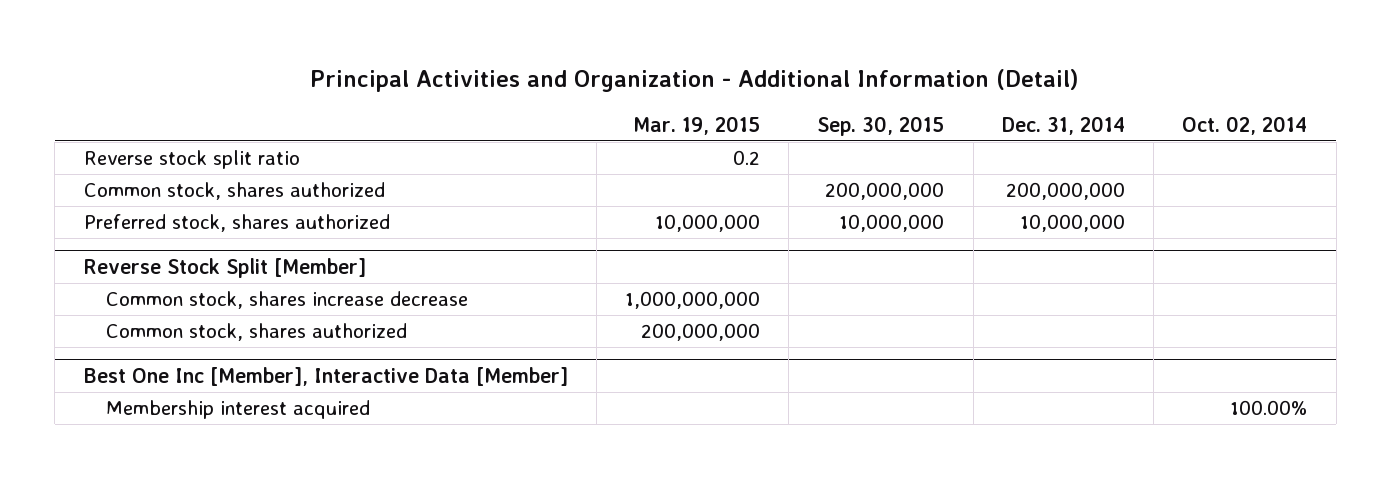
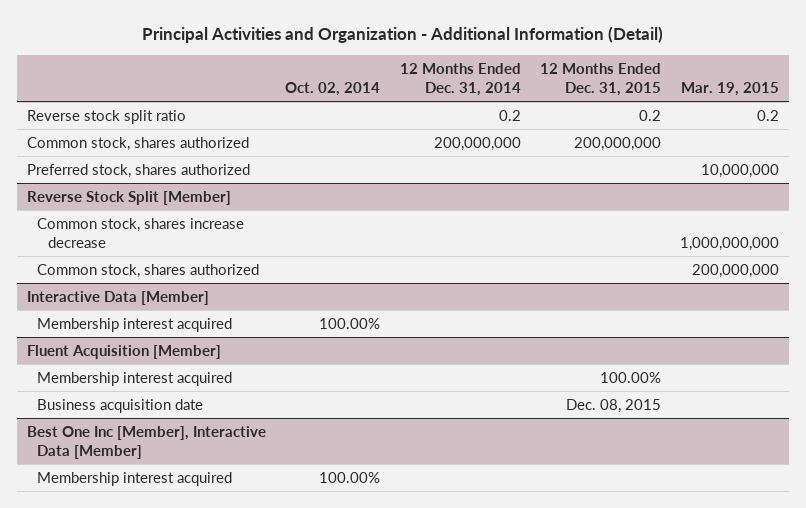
- | Mar. 19, 2015 | Sep. 30, 2015 | Dec. 31, 2014 | Oct. 02, 2014
+ | Oct. 02, 2014 | 12 Months Ended Dec. 31, 2014 | 12 Months Ended Dec. 31, 2015 | Mar. 19, 2015
+ Interactive Data [Member]
+ Membership interest acquired | 100.00% | | |
+ Fluent Acquisition [Member]
+ Membership interest acquired | | | 100.00% |
+ Business acquisition date | | | Dec. 08, 2015 |

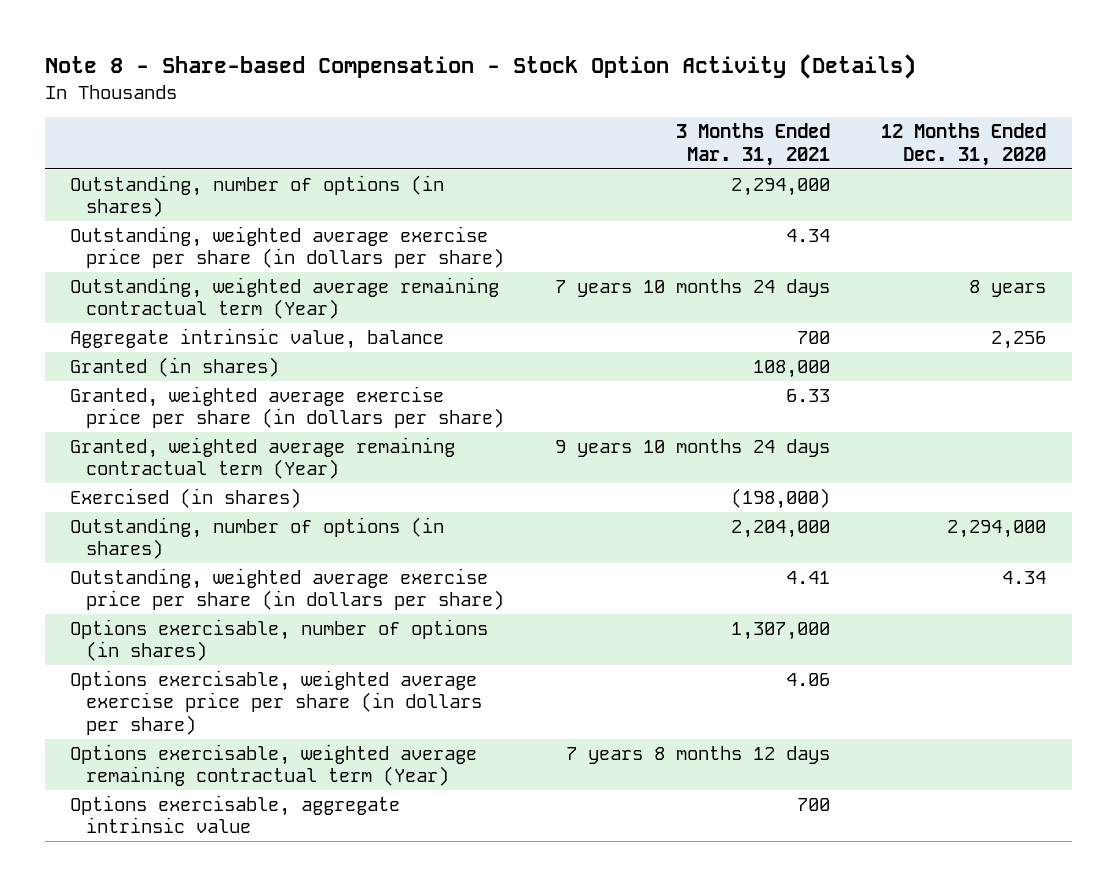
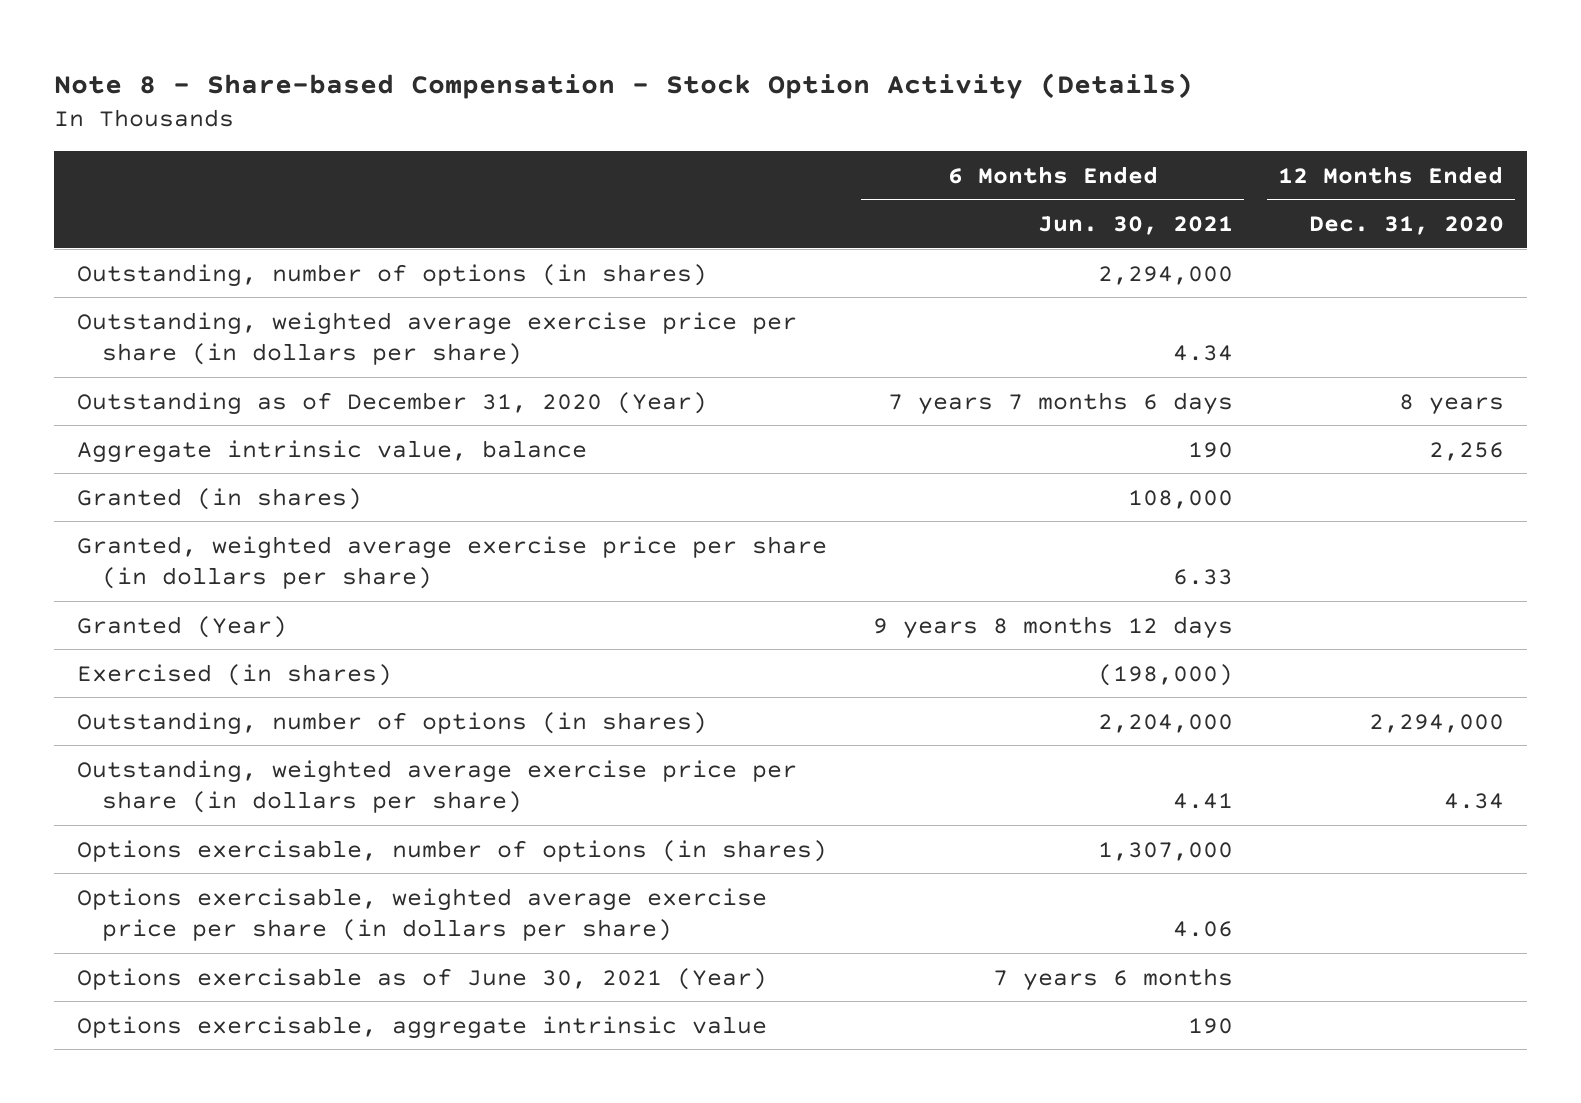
- | 3 Months Ended Mar. 31, 2021 | 12 Months Ended Dec. 31, 2020
+ | 6 Months Ended Jun. 30, 2021 | 12 Months Ended Dec. 31, 2020
- Outstanding, weighted average remaining contractual term (Year) | 7 years 10 months 24 days | 8 years
+ Outstanding as of December 31, 2020 (Year) | 7 years 7 months 6 days | 8 years
- Granted, weighted average remaining contractual term (Year) | 9 years 10 months 24 days |
+ Granted (Year) | 9 years 8 months 12 days |
- Options exercisable, weighted average remaining contractual term (Year) | 7 years 8 months 12 days |
+ Options exercisable as of June 30, 2021 (Year) | 7 years 6 months |

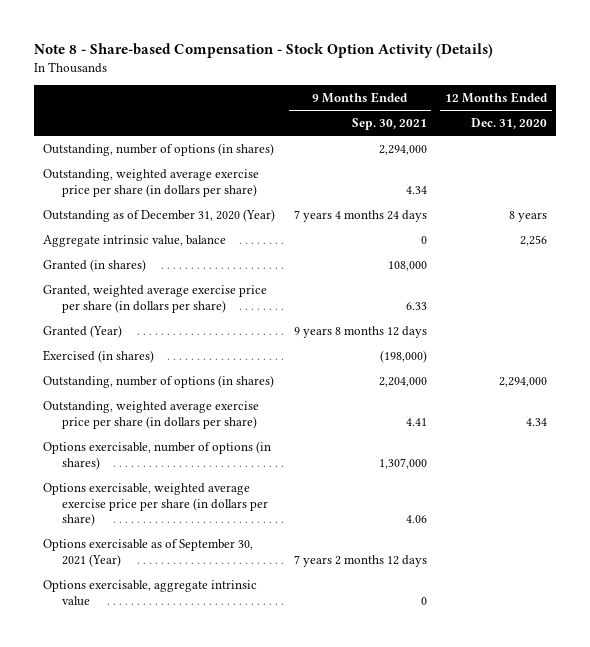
- | 6 Months Ended Jun. 30, 2021 | 12 Months Ended Dec. 31, 2020
+ | 9 Months Ended Sep. 30, 2021 | 12 Months Ended Dec. 31, 2020
- Options exercisable as of June 30, 2021 (Year) | 7 years 6 months |
+ Options exercisable as of September 30, 2021 (Year) | 7 years 2 months 12 days |

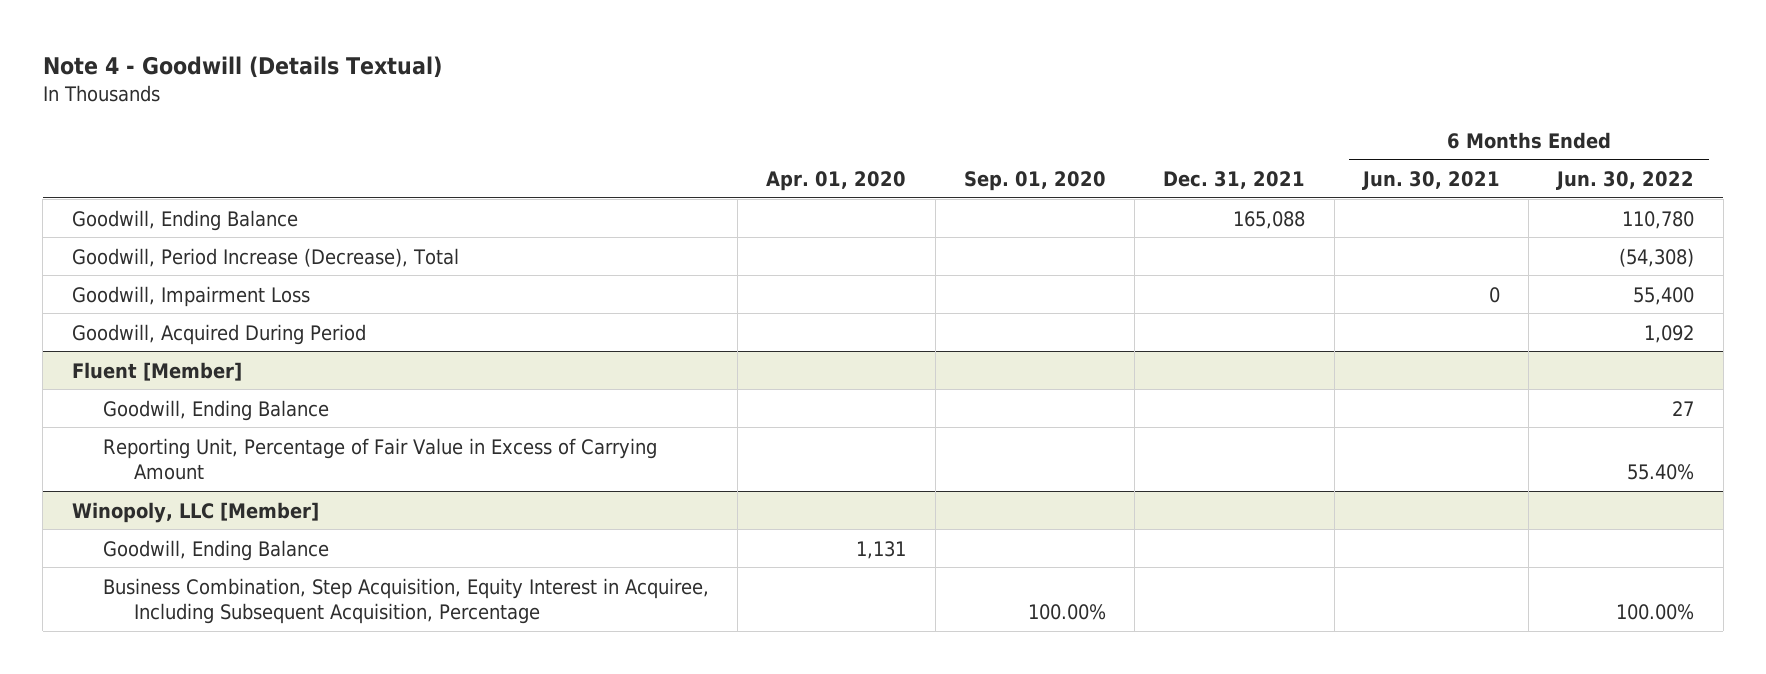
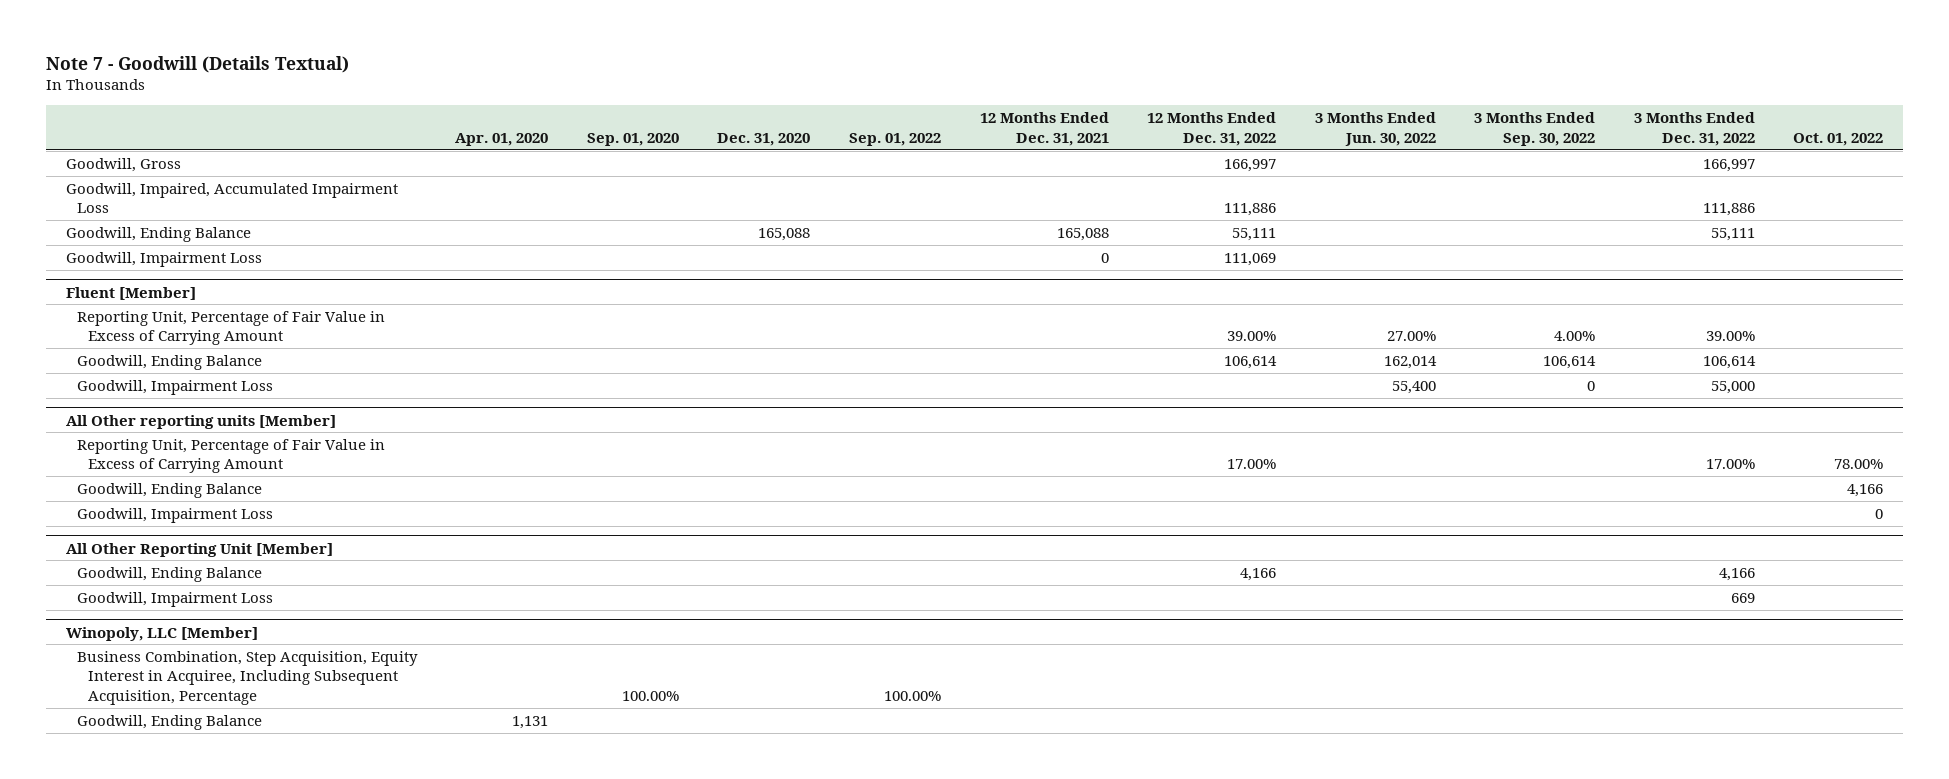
- Note 4 - Goodwill (Details Textual)
+ Note 7 - Goodwill (Details Textual)
- | Apr. 01, 2020 | Sep. 01, 2020 | Dec. 31, 2021 | 6 Months Ended Jun. 30, 2021 | 6 Months Ended Jun. 30, 2022
+ | Apr. 01, 2020 | Sep. 01, 2020 | Dec. 31, 2020 | Sep. 01, 2022 | 12 Months Ended Dec. 31, 2021 | 12 Months Ended Dec. 31, 2022 | 3 Months Ended Jun. 30, 2022 | 3 Months Ended Sep. 30, 2022 | 3 Months Ended Dec. 31, 2022 | Oct. 01, 2022
+ Goodwill, Gross | | | | | | 166,997 | | | 166,997 |
+ Goodwill, Impaired, Accumulated Impairment Loss | | | | | | 111,886 | | | 111,886 |
- Goodwill, Period Increase (Decrease), Total | | | | | (54,308)
- Goodwill, Acquired During Period | | | | | 1,092
@ Fluent [Member]
moved down: Goodwill, Ending Balance | | | | | | 106,614 | 162,014 | 106,614 | 106,614 |
+ Goodwill, Impairment Loss | | | | | | | 55,400 | 0 | 55,000 |
+ All Other reporting units [Member]
+ Reporting Unit, Percentage of Fair Value in Excess of Carrying Amount | | | | | | 17.00% | | | 17.00% | 78.00%
+ Goodwill, Ending Balance | | | | | | | | | | 4,166
+ Goodwill, Impairment Loss | | | | | | | | | | 0
+ All Other Reporting Unit [Member]
+ Goodwill, Ending Balance | | | | | | 4,166 | | | 4,166 |
+ Goodwill, Impairment Loss | | | | | | | | | 669 |
@ Winopoly, LLC [Member]
moved down: Goodwill, Ending Balance | 1,131 | | | | | | | | |

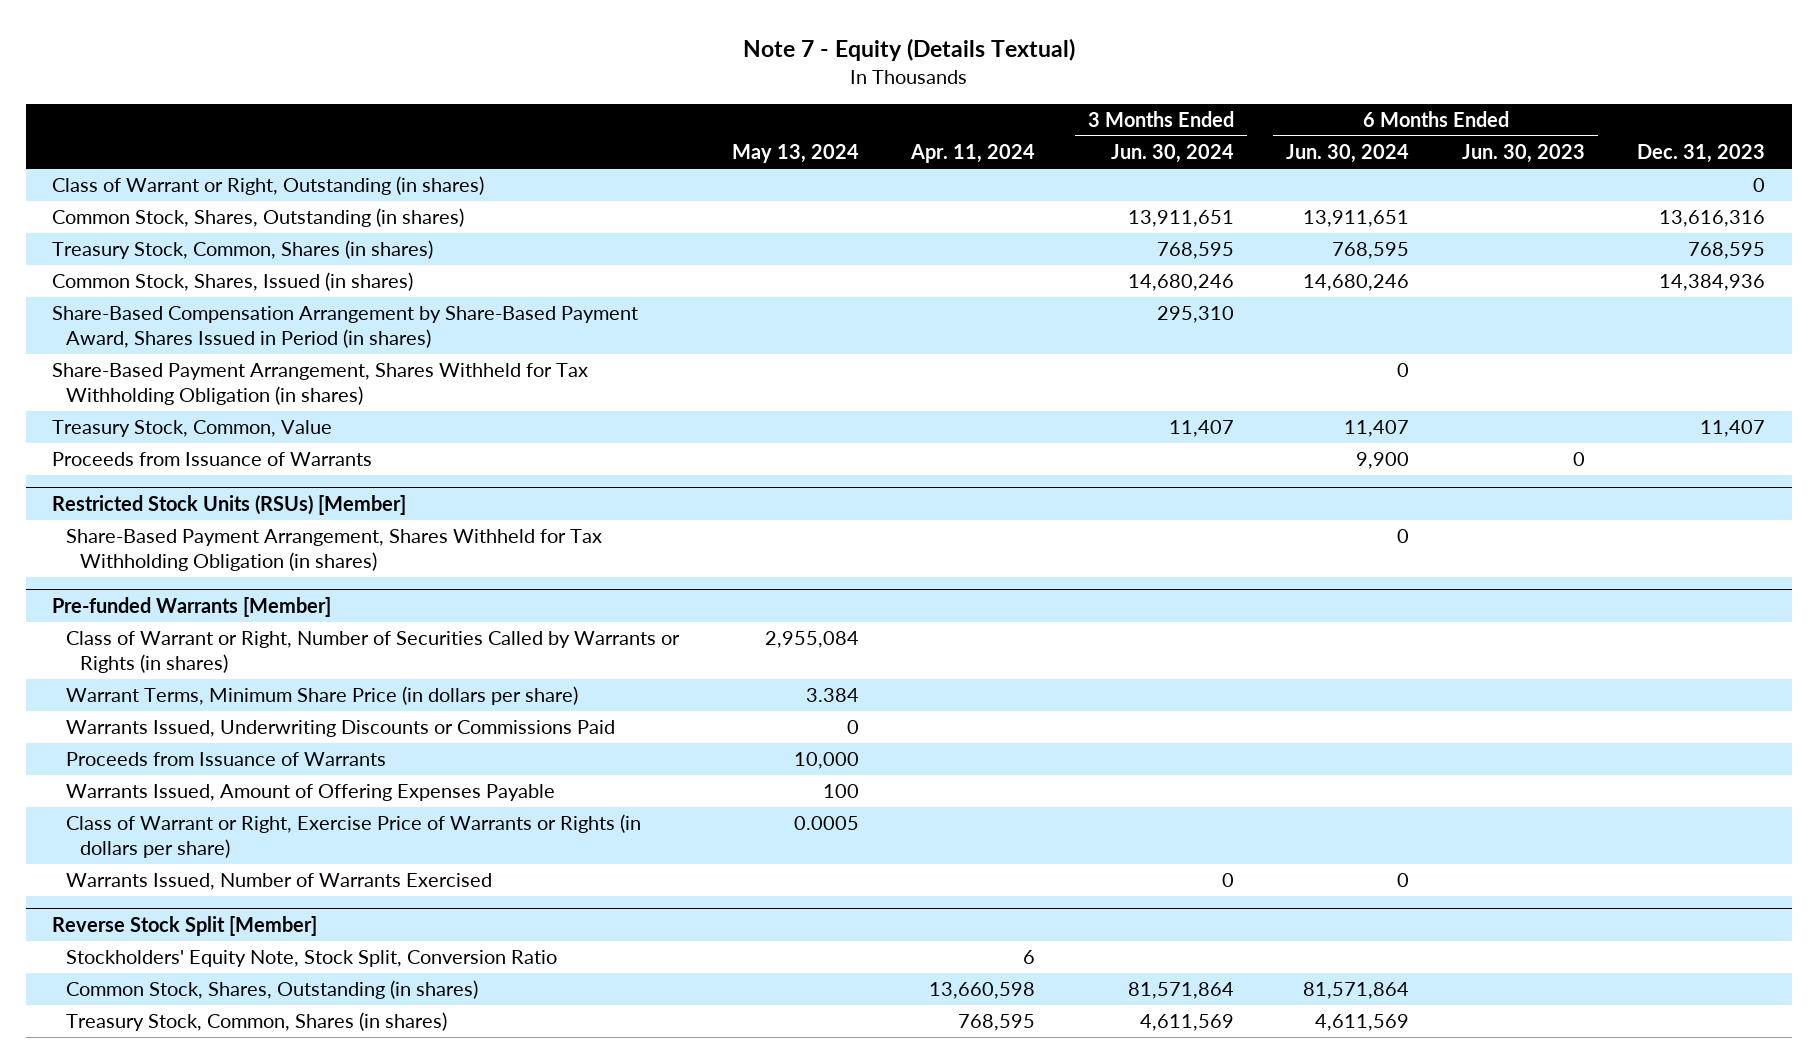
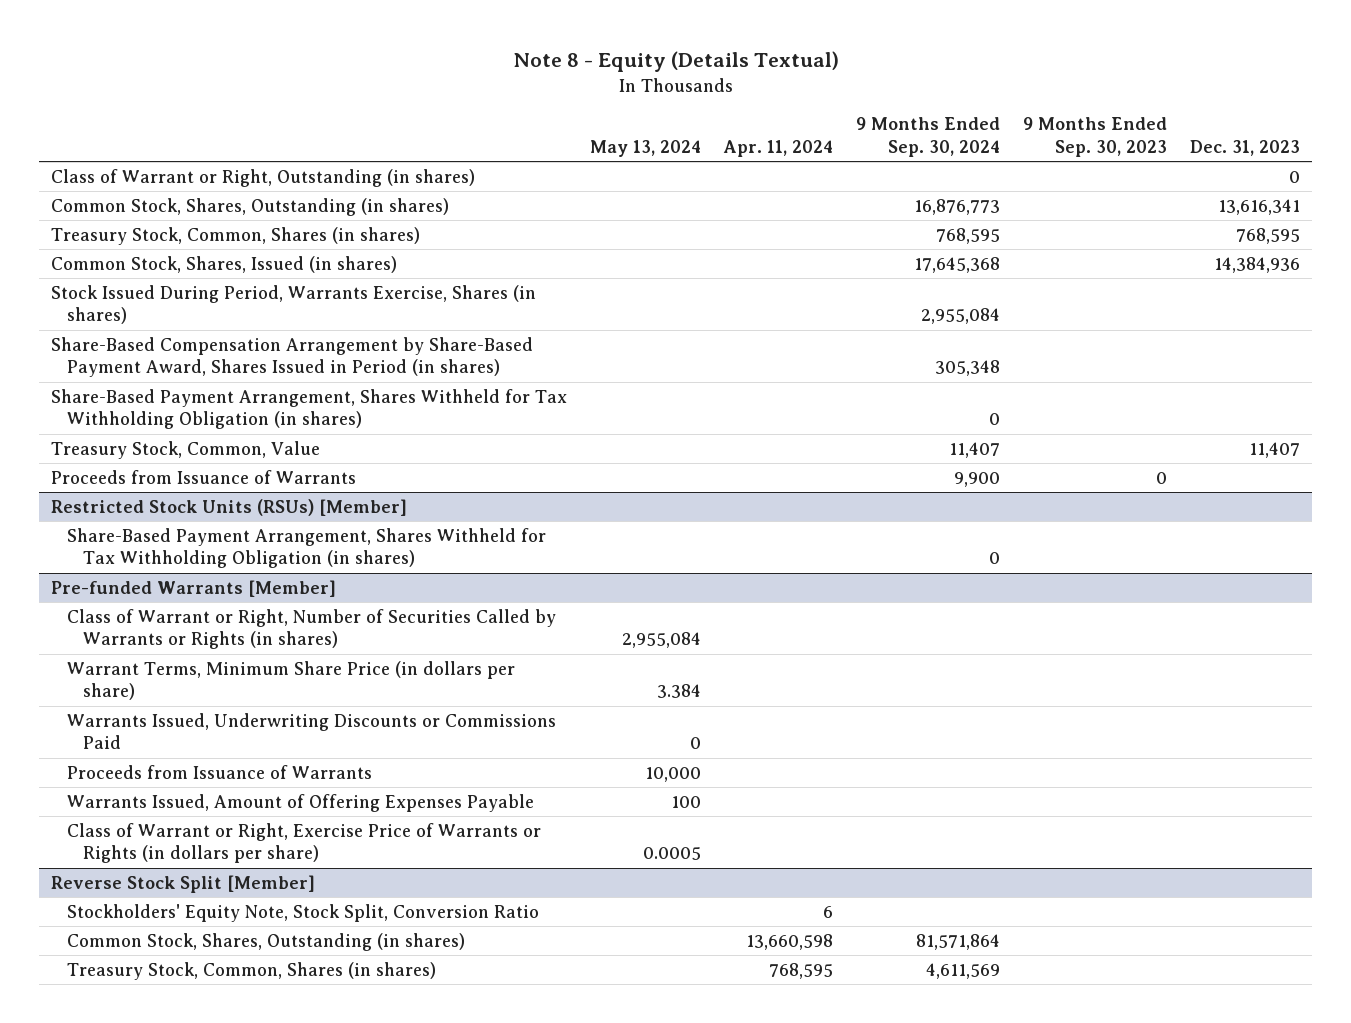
- Note 7 - Equity (Details Textual)
+ Note 8 - Equity (Details Textual)
- | May 13, 2024 | Apr. 11, 2024 | 3 Months Ended Jun. 30, 2024 | 6 Months Ended Jun. 30, 2024 | 6 Months Ended Jun. 30, 2023 | Dec. 31, 2023
+ | May 13, 2024 | Apr. 11, 2024 | 9 Months Ended Sep. 30, 2024 | 9 Months Ended Sep. 30, 2023 | Dec. 31, 2023
- Common Stock, Shares, Outstanding (in shares) | | | 13,911,651 | 13,911,651 | | 13,616,316
+ Common Stock, Shares, Outstanding (in shares) | | | 16,876,773 | | 13,616,341
+ Stock Issued During Period, Warrants Exercise, Shares (in shares) | | | 2,955,084 | |
@ Pre-funded Warrants [Member]
- Warrants Issued, Number of Warrants Exercised | | | 0 | 0 | |

